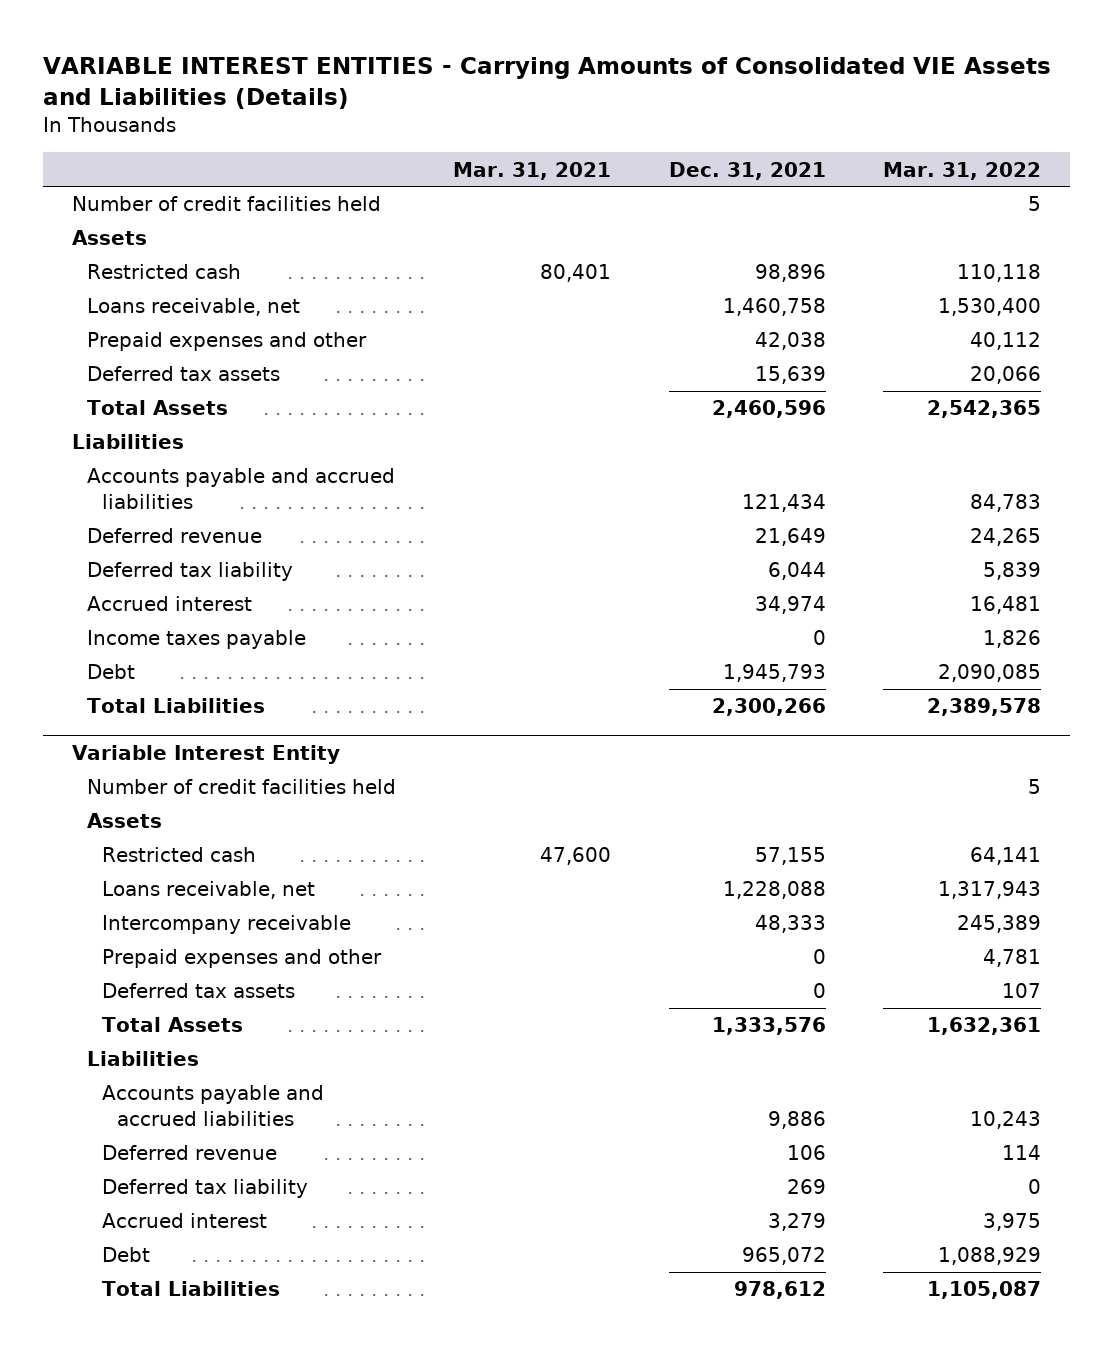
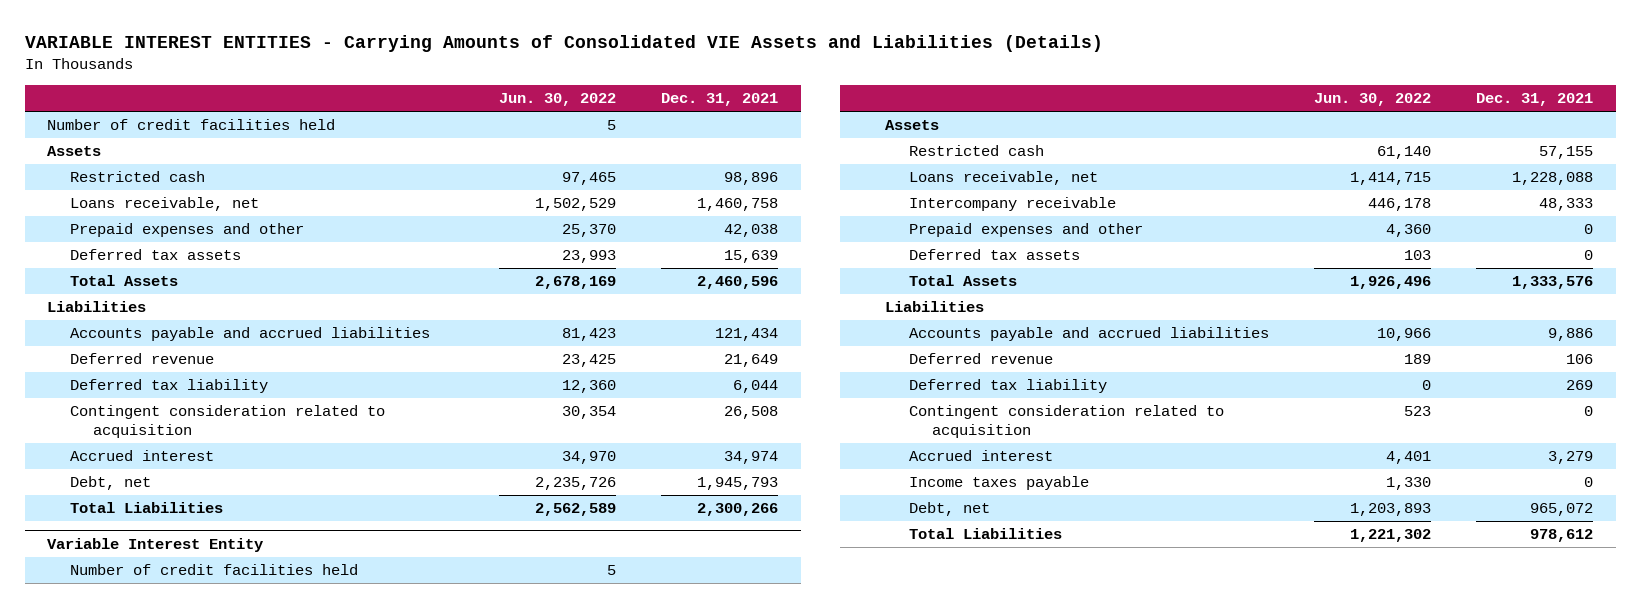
- | Mar. 31, 2021 | Dec. 31, 2021 | Mar. 31, 2022
+ | Jun. 30, 2022 | Dec. 31, 2021
+ Contingent consideration related to acquisition | 30,354 | 26,508
- Income taxes payable | | 0 | 1,826
- Debt | | 1,945,793 | 2,090,085
+ Debt, net | 2,235,726 | 1,945,793
@ Variable Interest Entity
+ Contingent consideration related to acquisition | 523 | 0
- Debt | | 965,072 | 1,088,929
+ Income taxes payable | 1,330 | 0
+ Debt, net | 1,203,893 | 965,072

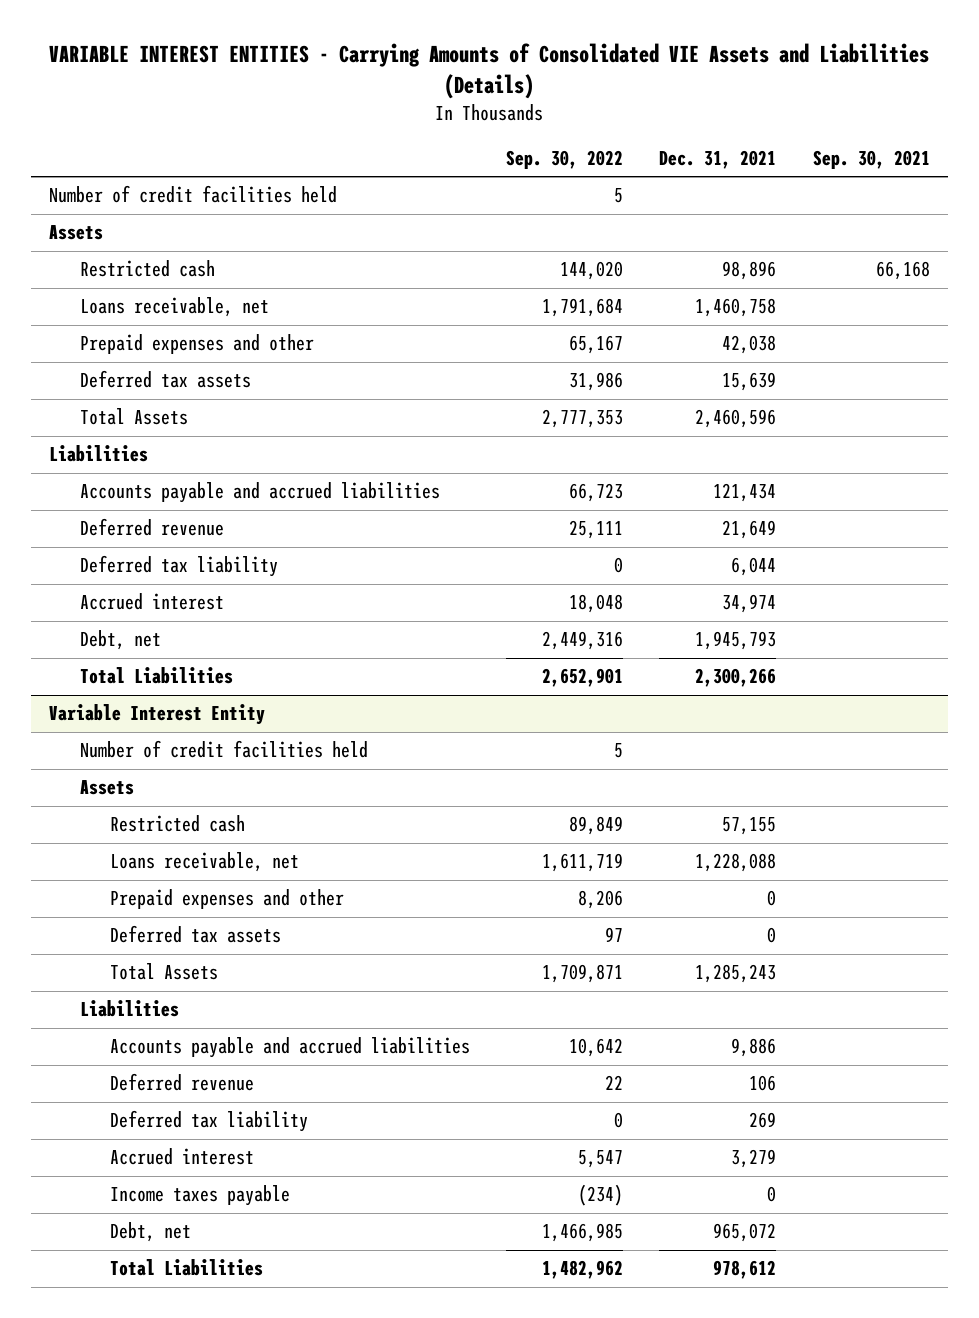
- | Jun. 30, 2022 | Dec. 31, 2021
+ | Sep. 30, 2022 | Dec. 31, 2021 | Sep. 30, 2021
- Contingent consideration related to acquisition | 30,354 | 26,508
@ Variable Interest Entity
- Intercompany receivable | 446,178 | 48,333
- Total Assets | 1,926,496 | 1,333,576
+ Total Assets | 1,709,871 | 1,285,243 |
- Contingent consideration related to acquisition | 523 | 0

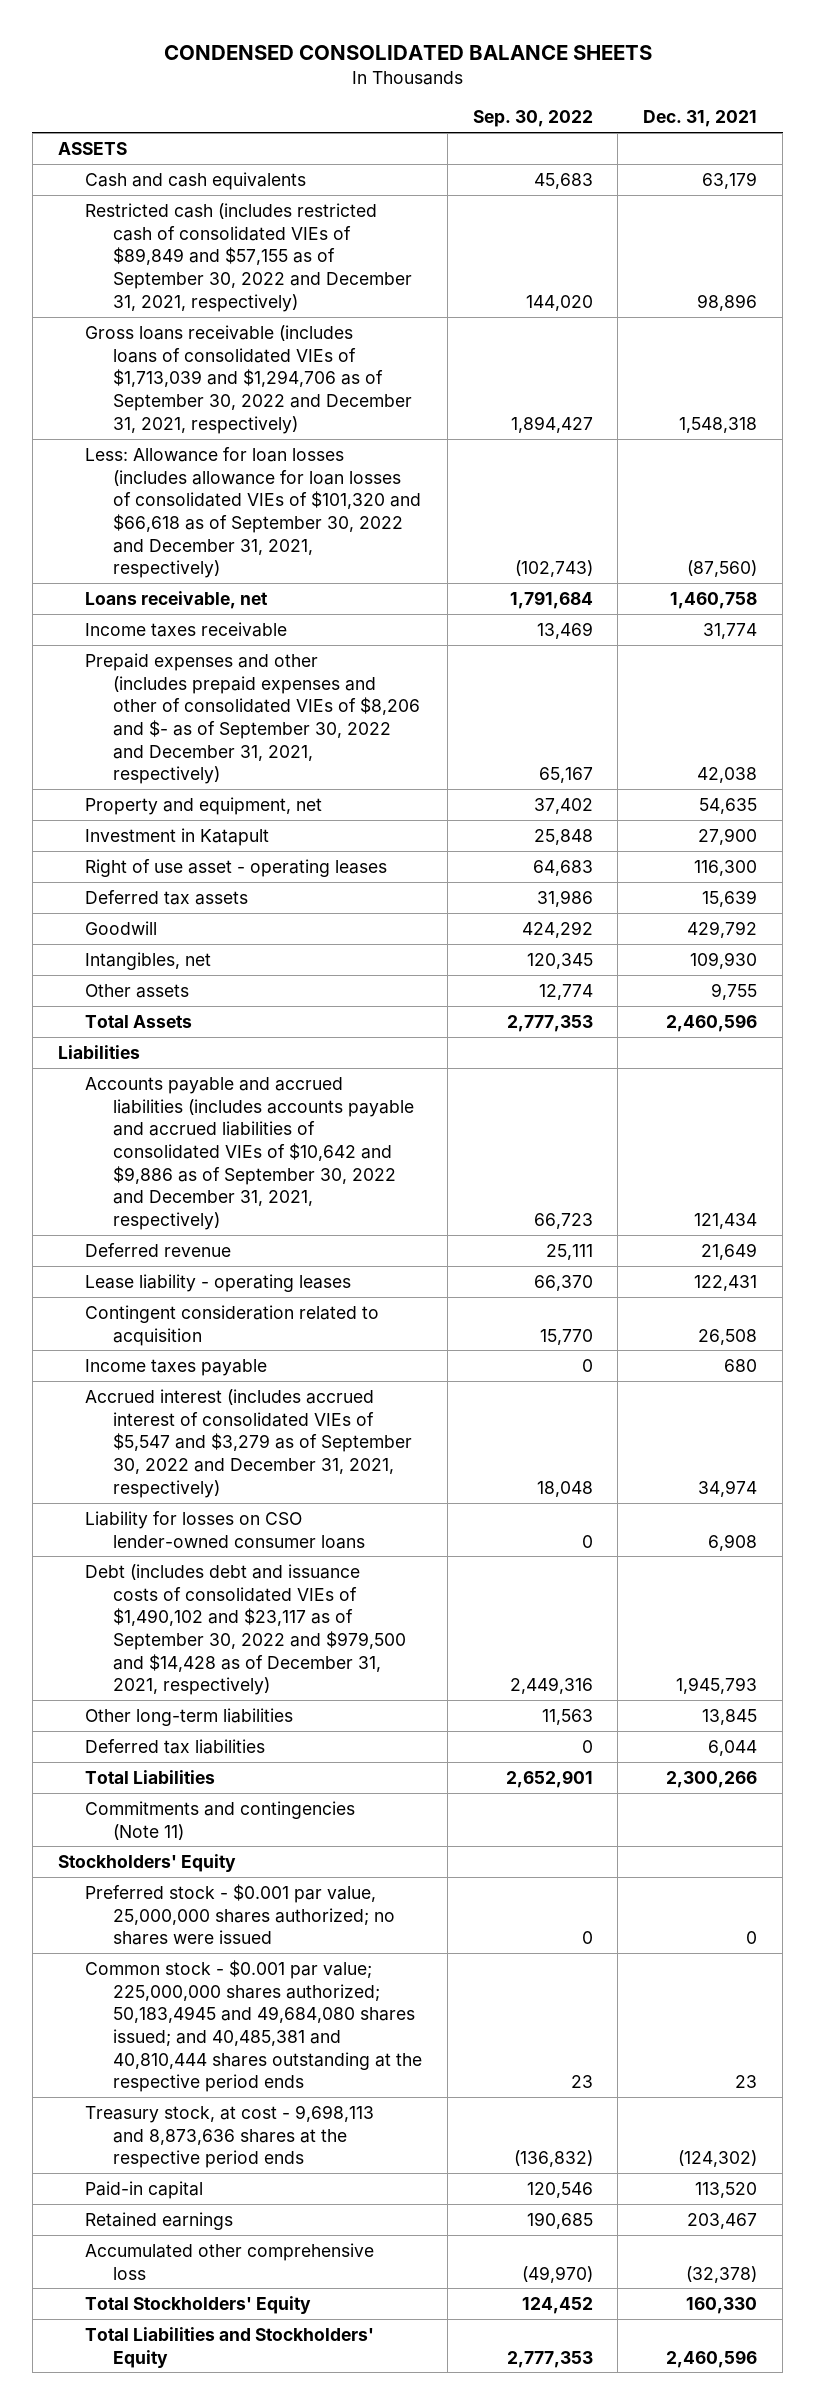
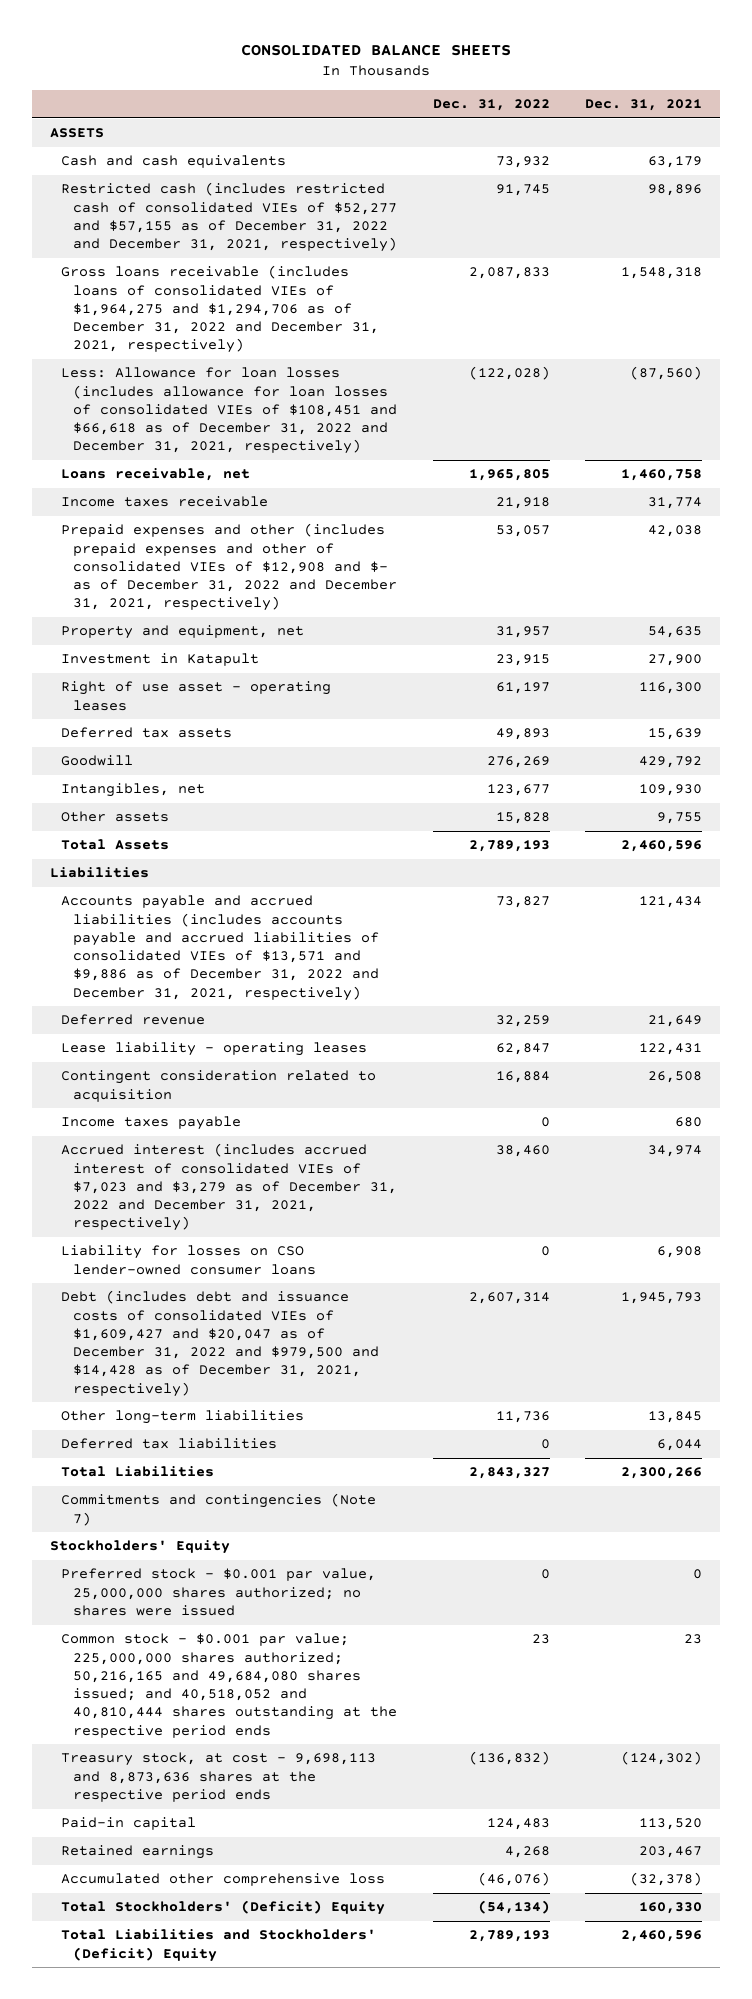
- CONDENSED CONSOLIDATED BALANCE SHEETS
+ CONSOLIDATED BALANCE SHEETS
- | Sep. 30, 2022 | Dec. 31, 2021
+ | Dec. 31, 2022 | Dec. 31, 2021
- Restricted cash (includes restricted cash of consolidated VIEs of $89,849 and $57,155 as of September 30, 2022 and December 31, 2021, respectively) | 144,020 | 98,896
- Gross loans receivable (includes loans of consolidated VIEs of $1,713,039 and $1,294,706 as of September 30, 2022 and December 31, 2021, respectively) | 1,894,427 | 1,548,318
- Less: Allowance for loan losses (includes allowance for loan losses of consolidated VIEs of $101,320 and $66,618 as of September 30, 2022 and December 31, 2021, respectively) | (102,743) | (87,560)
+ Restricted cash (includes restricted cash of consolidated VIEs of $52,277 and $57,155 as of December 31, 2022 and December 31, 2021, respectively) | 91,745 | 98,896
+ Gross loans receivable (includes loans of consolidated VIEs of $1,964,275 and $1,294,706 as of December 31, 2022 and December 31, 2021, respectively) | 2,087,833 | 1,548,318
+ Less: Allowance for loan losses (includes allowance for loan losses of consolidated VIEs of $108,451 and $66,618 as of December 31, 2022 and December 31, 2021, respectively) | (122,028) | (87,560)
- Prepaid expenses and other (includes prepaid expenses and other of consolidated VIEs of $8,206 and $- as of September 30, 2022 and December 31, 2021, respectively) | 65,167 | 42,038
+ Prepaid expenses and other (includes prepaid expenses and other of consolidated VIEs of $12,908 and $- as of December 31, 2022 and December 31, 2021, respectively) | 53,057 | 42,038
- Accounts payable and accrued liabilities (includes accounts payable and accrued liabilities of consolidated VIEs of $10,642 and $9,886 as of September 30, 2022 and December 31, 2021, respectively) | 66,723 | 121,434
+ Accounts payable and accrued liabilities (includes accounts payable and accrued liabilities of consolidated VIEs of $13,571 and $9,886 as of December 31, 2022 and December 31, 2021, respectively) | 73,827 | 121,434
- Accrued interest (includes accrued interest of consolidated VIEs of $5,547 and $3,279 as of September 30, 2022 and December 31, 2021, respectively) | 18,048 | 34,974
+ Accrued interest (includes accrued interest of consolidated VIEs of $7,023 and $3,279 as of December 31, 2022 and December 31, 2021, respectively) | 38,460 | 34,974
- Debt (includes debt and issuance costs of consolidated VIEs of $1,490,102 and $23,117 as of September 30, 2022 and $979,500 and $14,428 as of December 31, 2021, respectively) | 2,449,316 | 1,945,793
+ Debt (includes debt and issuance costs of consolidated VIEs of $1,609,427 and $20,047 as of December 31, 2022 and $979,500 and $14,428 as of December 31, 2021, respectively) | 2,607,314 | 1,945,793
- Commitments and contingencies (Note 11)
+ Commitments and contingencies (Note 7)
- Common stock - $0.001 par value; 225,000,000 shares authorized; 50,183,4945 and 49,684,080 shares issued; and 40,485,381 and 40,810,444 shares outstanding at the respective period ends | 23 | 23
+ Common stock - $0.001 par value; 225,000,000 shares authorized; 50,216,165 and 49,684,080 shares issued; and 40,518,052 and 40,810,444 shares outstanding at the respective period ends | 23 | 23
- Total Stockholders' Equity | 124,452 | 160,330
- Total Liabilities and Stockholders' Equity | 2,777,353 | 2,460,596
+ Total Stockholders' (Deficit) Equity | (54,134) | 160,330
+ Total Liabilities and Stockholders' (Deficit) Equity | 2,789,193 | 2,460,596

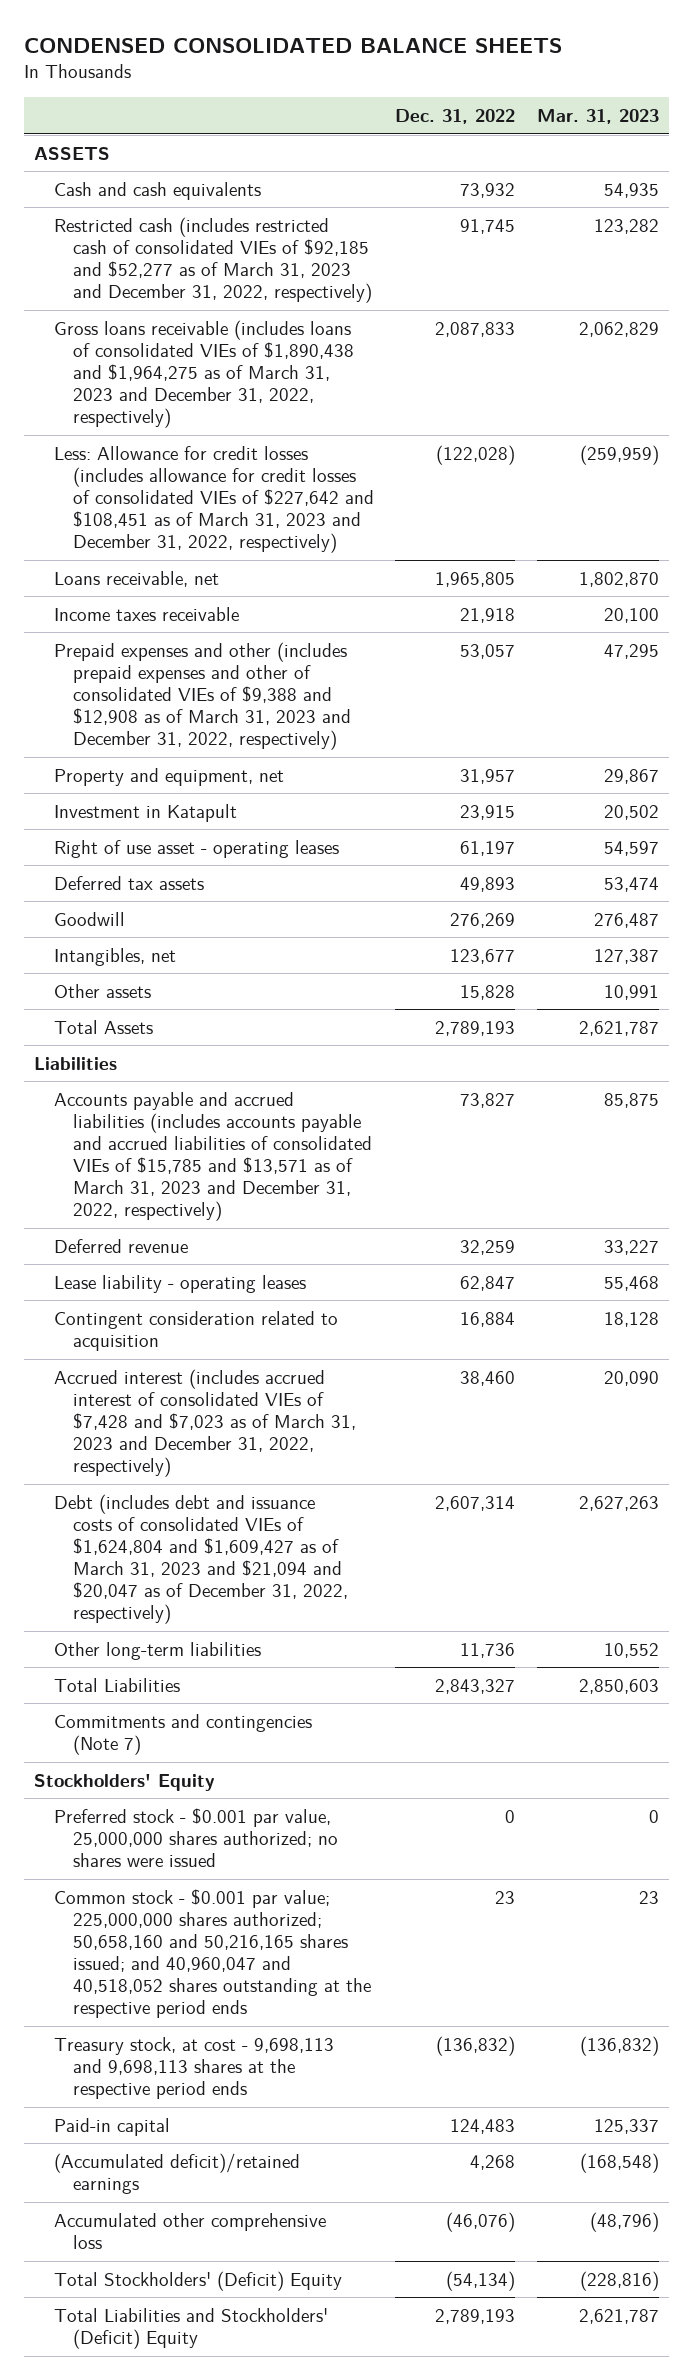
- CONSOLIDATED BALANCE SHEETS
+ CONDENSED CONSOLIDATED BALANCE SHEETS
- | Dec. 31, 2022 | Dec. 31, 2021
+ | Dec. 31, 2022 | Mar. 31, 2023
- Restricted cash (includes restricted cash of consolidated VIEs of $52,277 and $57,155 as of December 31, 2022 and December 31, 2021, respectively) | 91,745 | 98,896
- Gross loans receivable (includes loans of consolidated VIEs of $1,964,275 and $1,294,706 as of December 31, 2022 and December 31, 2021, respectively) | 2,087,833 | 1,548,318
- Less: Allowance for loan losses (includes allowance for loan losses of consolidated VIEs of $108,451 and $66,618 as of December 31, 2022 and December 31, 2021, respectively) | (122,028) | (87,560)
+ Restricted cash (includes restricted cash of consolidated VIEs of $92,185 and $52,277 as of March 31, 2023 and December 31, 2022, respectively) | 91,745 | 123,282
+ Gross loans receivable (includes loans of consolidated VIEs of $1,890,438 and $1,964,275 as of March 31, 2023 and December 31, 2022, respectively) | 2,087,833 | 2,062,829
+ Less: Allowance for credit losses (includes allowance for credit losses of consolidated VIEs of $227,642 and $108,451 as of March 31, 2023 and December 31, 2022, respectively) | (122,028) | (259,959)
- Prepaid expenses and other (includes prepaid expenses and other of consolidated VIEs of $12,908 and $- as of December 31, 2022 and December 31, 2021, respectively) | 53,057 | 42,038
+ Prepaid expenses and other (includes prepaid expenses and other of consolidated VIEs of $9,388 and $12,908 as of March 31, 2023 and December 31, 2022, respectively) | 53,057 | 47,295
- Accounts payable and accrued liabilities (includes accounts payable and accrued liabilities of consolidated VIEs of $13,571 and $9,886 as of December 31, 2022 and December 31, 2021, respectively) | 73,827 | 121,434
+ Accounts payable and accrued liabilities (includes accounts payable and accrued liabilities of consolidated VIEs of $15,785 and $13,571 as of March 31, 2023 and December 31, 2022, respectively) | 73,827 | 85,875
- Income taxes payable | 0 | 680
- Accrued interest (includes accrued interest of consolidated VIEs of $7,023 and $3,279 as of December 31, 2022 and December 31, 2021, respectively) | 38,460 | 34,974
- Liability for losses on CSO lender-owned consumer loans | 0 | 6,908
- Debt (includes debt and issuance costs of consolidated VIEs of $1,609,427 and $20,047 as of December 31, 2022 and $979,500 and $14,428 as of December 31, 2021, respectively) | 2,607,314 | 1,945,793
+ Accrued interest (includes accrued interest of consolidated VIEs of $7,428 and $7,023 as of March 31, 2023 and December 31, 2022, respectively) | 38,460 | 20,090
+ Debt (includes debt and issuance costs of consolidated VIEs of $1,624,804 and $1,609,427 as of March 31, 2023 and $21,094 and $20,047 as of December 31, 2022, respectively) | 2,607,314 | 2,627,263
- Deferred tax liabilities | 0 | 6,044
- Common stock - $0.001 par value; 225,000,000 shares authorized; 50,216,165 and 49,684,080 shares issued; and 40,518,052 and 40,810,444 shares outstanding at the respective period ends | 23 | 23
- Treasury stock, at cost - 9,698,113 and 8,873,636 shares at the respective period ends | (136,832) | (124,302)
+ Common stock - $0.001 par value; 225,000,000 shares authorized; 50,658,160 and 50,216,165 shares issued; and 40,960,047 and 40,518,052 shares outstanding at the respective period ends | 23 | 23
+ Treasury stock, at cost - 9,698,113 and 9,698,113 shares at the respective period ends | (136,832) | (136,832)
- Retained earnings | 4,268 | 203,467
+ (Accumulated deficit)/retained earnings | 4,268 | (168,548)

